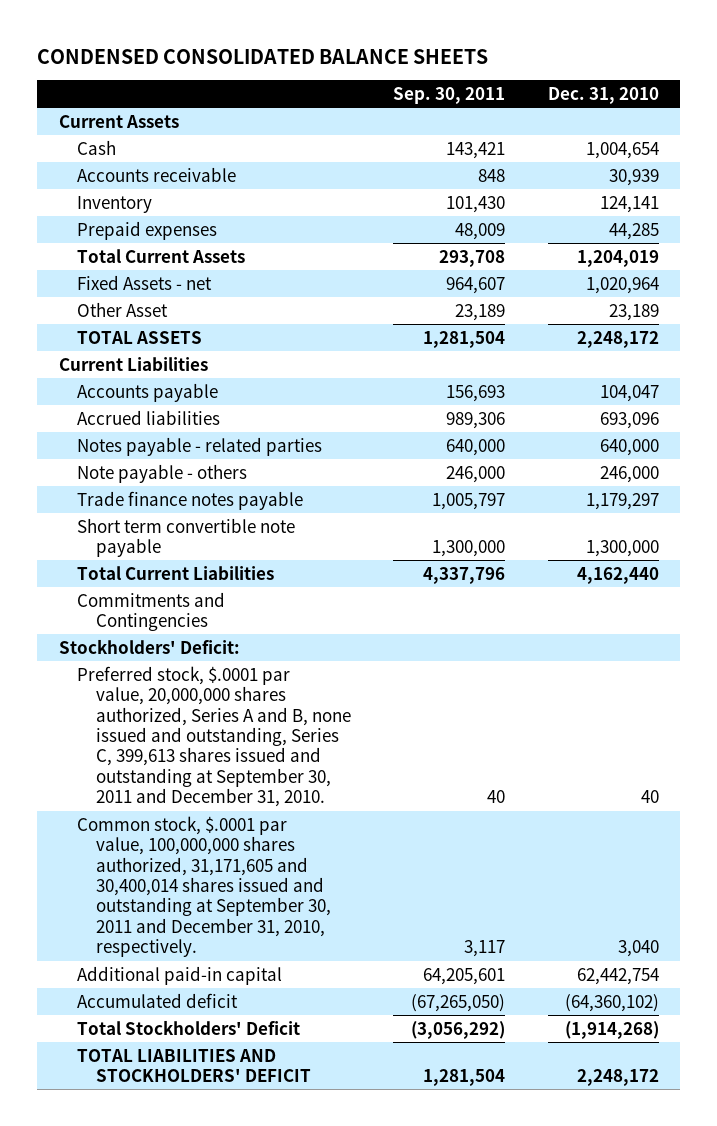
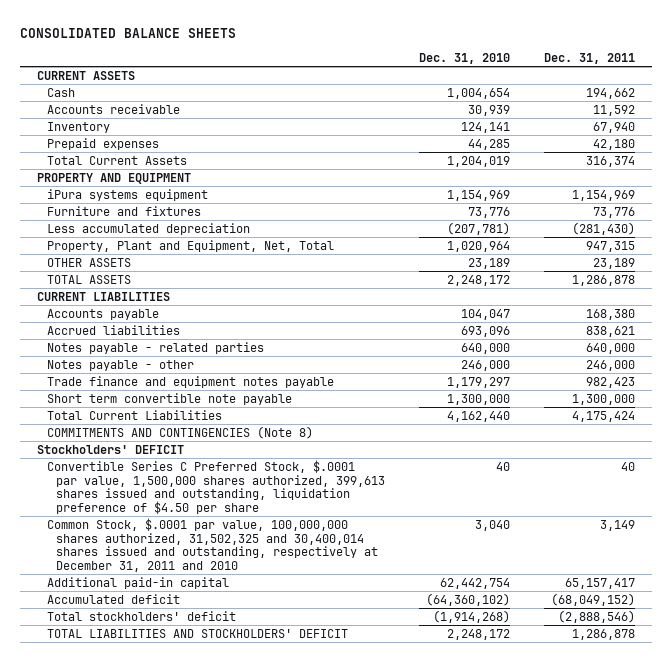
- CONDENSED CONSOLIDATED BALANCE SHEETS
+ CONSOLIDATED BALANCE SHEETS
- | Sep. 30, 2011 | Dec. 31, 2010
+ | Dec. 31, 2010 | Dec. 31, 2011
- Current Assets
+ CURRENT ASSETS
- Fixed Assets - net | 964,607 | 1,020,964
- Other Asset | 23,189 | 23,189
+ PROPERTY AND EQUIPMENT
+ iPura systems equipment | 1,154,969 | 1,154,969
+ Furniture and fixtures | 73,776 | 73,776
+ Less accumulated depreciation | (207,781) | (281,430)
+ Property, Plant and Equipment, Net, Total | 1,020,964 | 947,315
+ OTHER ASSETS | 23,189 | 23,189
- Current Liabilities
+ CURRENT LIABILITIES
- Note payable - others | 246,000 | 246,000
- Trade finance notes payable | 1,005,797 | 1,179,297
+ Notes payable - other | 246,000 | 246,000
+ Trade finance and equipment notes payable | 1,179,297 | 982,423
- Commitments and Contingencies
- Stockholders' Deficit:
- Preferred stock, $.0001 par value, 20,000,000 shares authorized, Series A and B, none issued and outstanding, Series C, 399,613 shares issued and outstanding at September 30, 2011 and December 31, 2010. | 40 | 40
- Common stock, $.0001 par value, 100,000,000 shares authorized, 31,171,605 and 30,400,014 shares issued and outstanding at September 30, 2011 and December 31, 2010, respectively. | 3,117 | 3,040
+ COMMITMENTS AND CONTINGENCIES (Note 8)
+ Stockholders' DEFICIT
+ Convertible Series C Preferred Stock, $.0001 par value, 1,500,000 shares authorized, 399,613 shares issued and outstanding, liquidation preference of $4.50 per share | 40 | 40
+ Common Stock, $.0001 par value, 100,000,000 shares authorized, 31,502,325 and 30,400,014 shares issued and outstanding, respectively at December 31, 2011 and 2010 | 3,040 | 3,149
- Total Stockholders' Deficit | (3,056,292) | (1,914,268)
+ Total stockholders' deficit | (1,914,268) | (2,888,546)

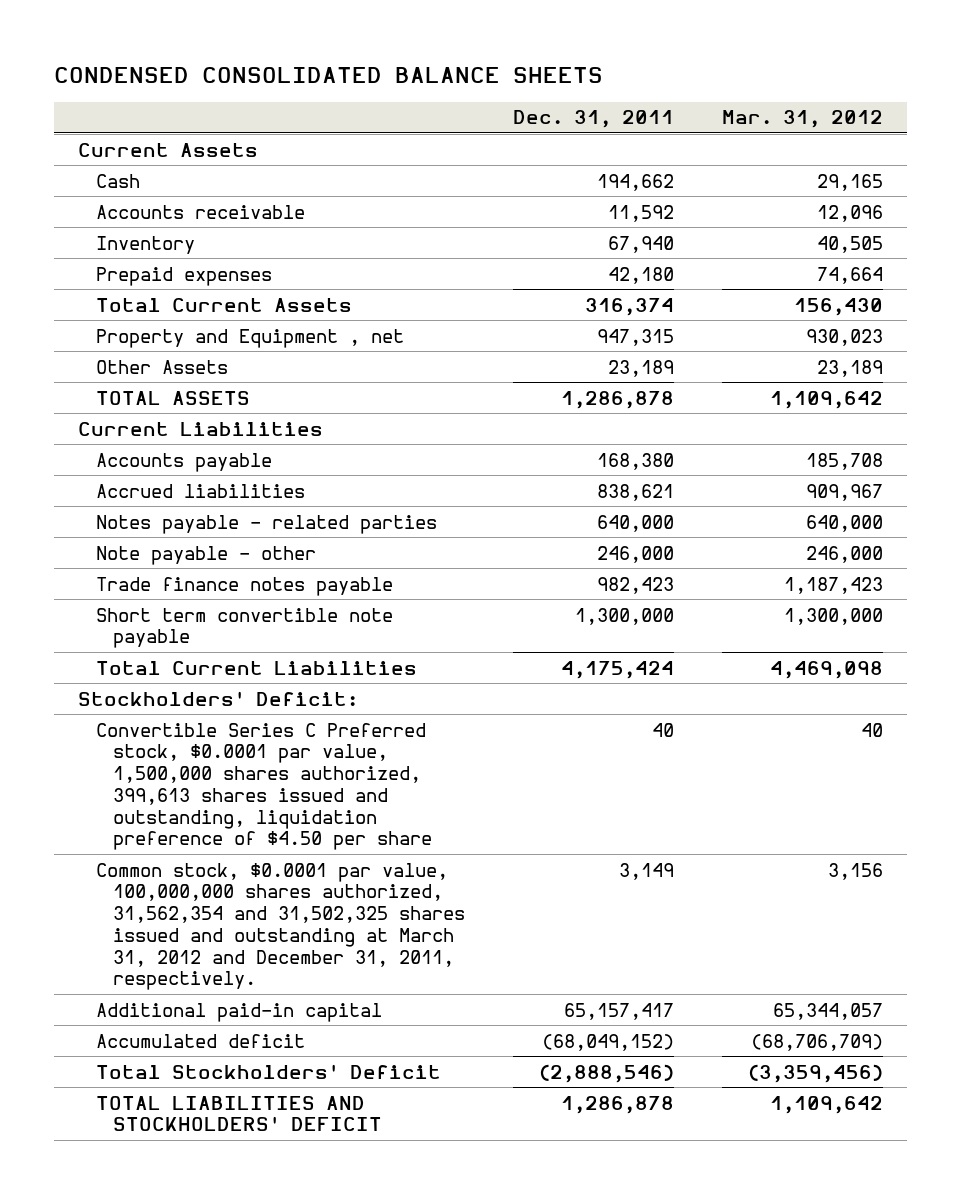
- CONSOLIDATED BALANCE SHEETS
+ CONDENSED CONSOLIDATED BALANCE SHEETS
- | Dec. 31, 2010 | Dec. 31, 2011
+ | Dec. 31, 2011 | Mar. 31, 2012
- CURRENT ASSETS
+ Current Assets
- PROPERTY AND EQUIPMENT
- iPura systems equipment | 1,154,969 | 1,154,969
- Furniture and fixtures | 73,776 | 73,776
- Less accumulated depreciation | (207,781) | (281,430)
- Property, Plant and Equipment, Net, Total | 1,020,964 | 947,315
- OTHER ASSETS | 23,189 | 23,189
+ Property and Equipment , net | 947,315 | 930,023
+ Other Assets | 23,189 | 23,189
- CURRENT LIABILITIES
+ Current Liabilities
- Notes payable - other | 246,000 | 246,000
- Trade finance and equipment notes payable | 1,179,297 | 982,423
+ Note payable - other | 246,000 | 246,000
+ Trade finance notes payable | 982,423 | 1,187,423
- COMMITMENTS AND CONTINGENCIES (Note 8)
- Stockholders' DEFICIT
- Convertible Series C Preferred Stock, $.0001 par value, 1,500,000 shares authorized, 399,613 shares issued and outstanding, liquidation preference of $4.50 per share | 40 | 40
- Common Stock, $.0001 par value, 100,000,000 shares authorized, 31,502,325 and 30,400,014 shares issued and outstanding, respectively at December 31, 2011 and 2010 | 3,040 | 3,149
+ Stockholders' Deficit:
+ Convertible Series C Preferred stock, $0.0001 par value, 1,500,000 shares authorized, 399,613 shares issued and outstanding, liquidation preference of $4.50 per share | 40 | 40
+ Common stock, $0.0001 par value, 100,000,000 shares authorized, 31,562,354 and 31,502,325 shares issued and outstanding at March 31, 2012 and December 31, 2011, respectively. | 3,149 | 3,156
- Total stockholders' deficit | (1,914,268) | (2,888,546)
+ Total Stockholders' Deficit | (2,888,546) | (3,359,456)

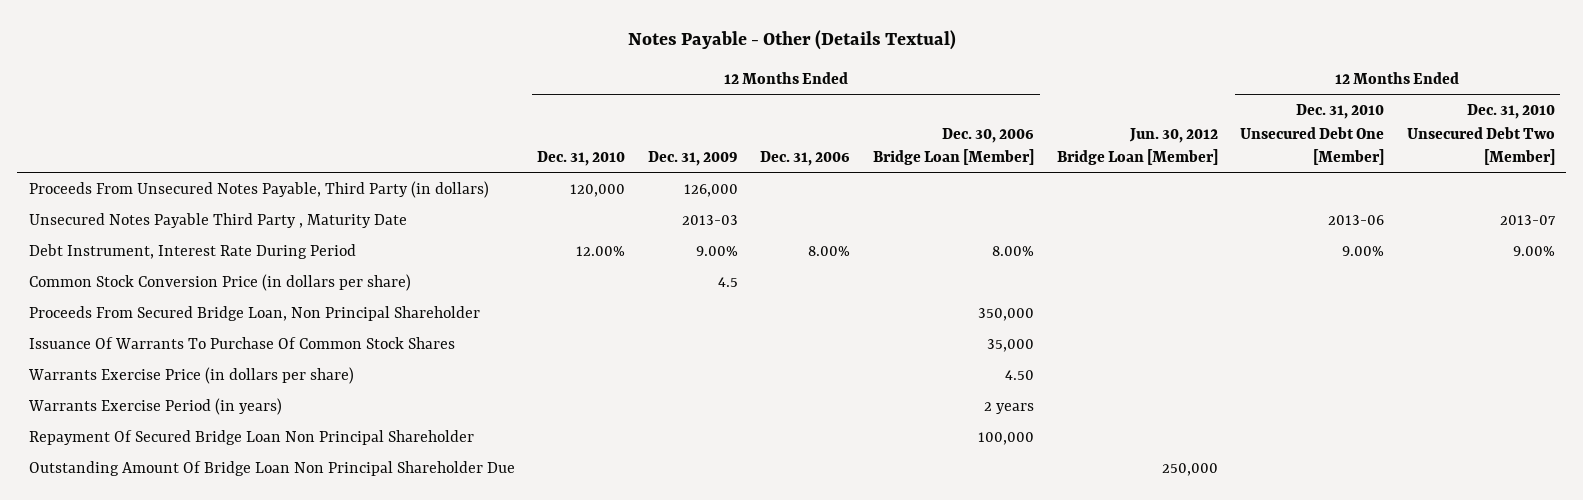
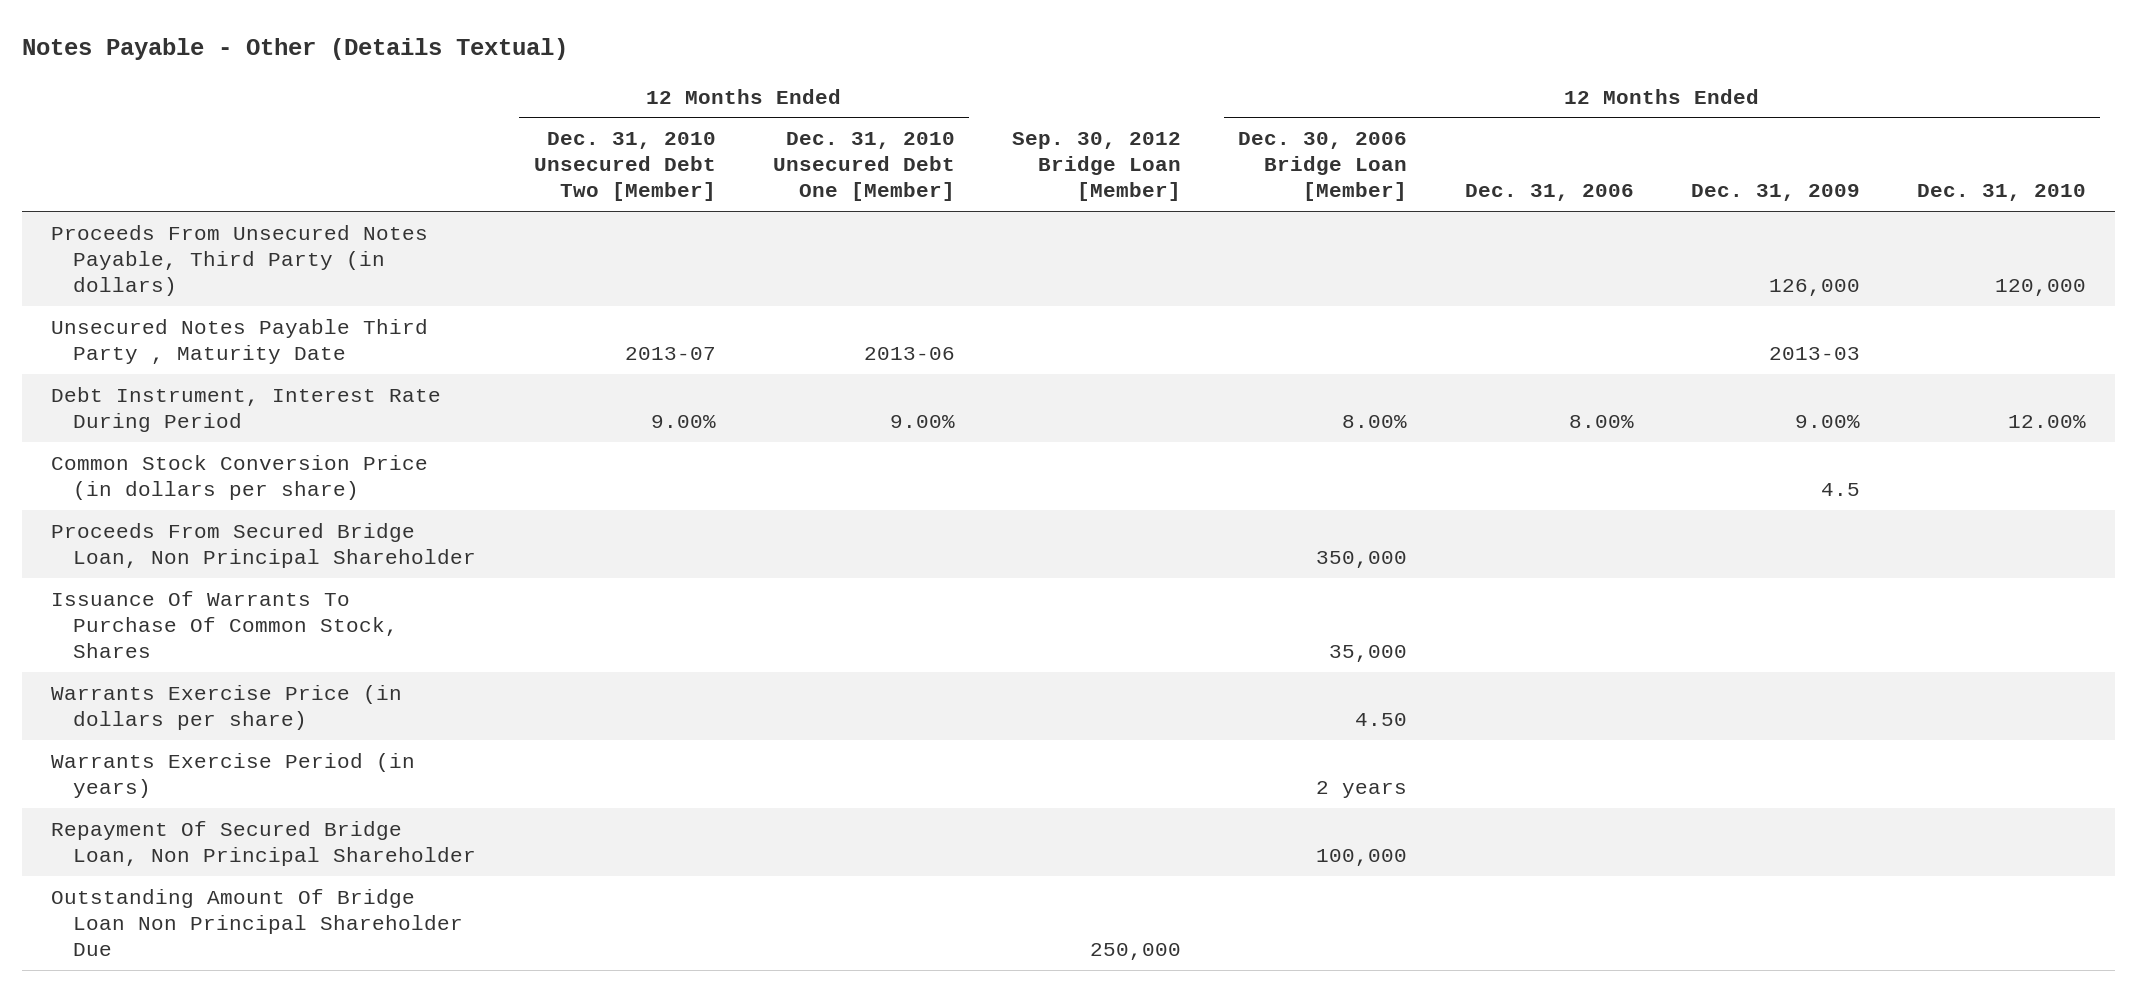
- | 12 Months Ended Dec. 31, 2010 | 12 Months Ended Dec. 31, 2009 | 12 Months Ended Dec. 31, 2006 | 12 Months Ended Dec. 30, 2006 Bridge Loan [Member] | Jun. 30, 2012 Bridge Loan [Member] | 12 Months Ended Dec. 31, 2010 Unsecured Debt One [Member] | 12 Months Ended Dec. 31, 2010 Unsecured Debt Two [Member]
+ | 12 Months Ended Dec. 31, 2010 Unsecured Debt Two [Member] | 12 Months Ended Dec. 31, 2010 Unsecured Debt One [Member] | Sep. 30, 2012 Bridge Loan [Member] | 12 Months Ended Dec. 30, 2006 Bridge Loan [Member] | 12 Months Ended Dec. 31, 2006 | 12 Months Ended Dec. 31, 2009 | 12 Months Ended Dec. 31, 2010
- Issuance Of Warrants To Purchase Of Common Stock Shares | | | | 35,000 | | |
+ Issuance Of Warrants To Purchase Of Common Stock, Shares | | | | 35,000 | | |
- Repayment Of Secured Bridge Loan Non Principal Shareholder | | | | 100,000 | | |
+ Repayment Of Secured Bridge Loan, Non Principal Shareholder | | | | 100,000 | | |

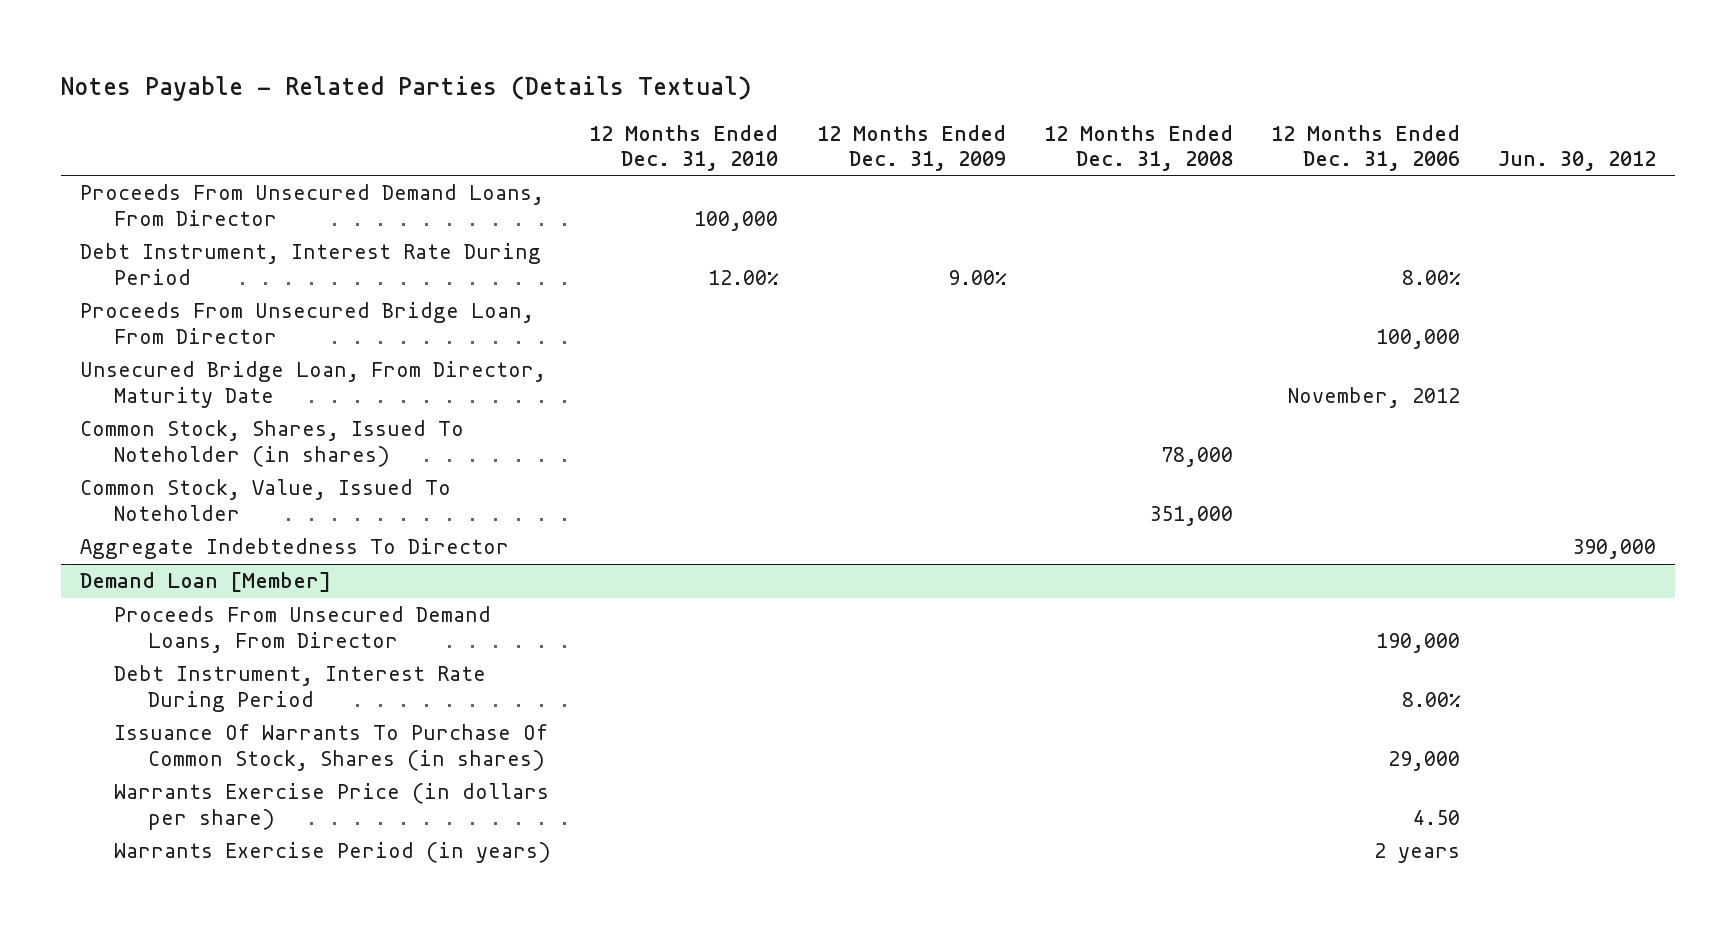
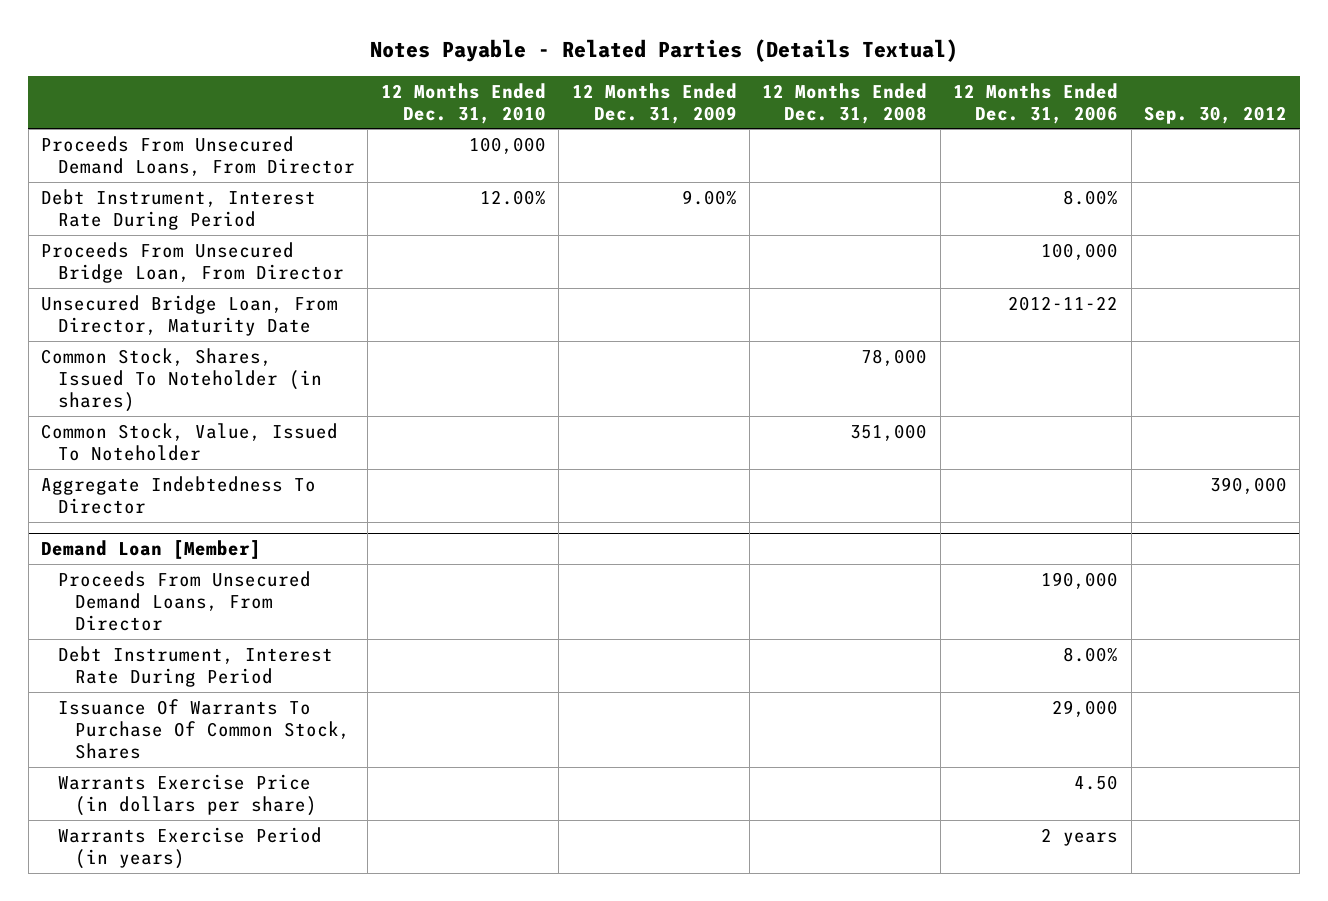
- | 12 Months Ended Dec. 31, 2010 | 12 Months Ended Dec. 31, 2009 | 12 Months Ended Dec. 31, 2008 | 12 Months Ended Dec. 31, 2006 | Jun. 30, 2012
+ | 12 Months Ended Dec. 31, 2010 | 12 Months Ended Dec. 31, 2009 | 12 Months Ended Dec. 31, 2008 | 12 Months Ended Dec. 31, 2006 | Sep. 30, 2012
- Unsecured Bridge Loan, From Director, Maturity Date | | | | November, 2012 |
+ Unsecured Bridge Loan, From Director, Maturity Date | | | | 2012-11-22 |
@ Demand Loan [Member]
- Issuance Of Warrants To Purchase Of Common Stock, Shares (in shares) | | | | 29,000 |
+ Issuance Of Warrants To Purchase Of Common Stock, Shares | | | | 29,000 |

